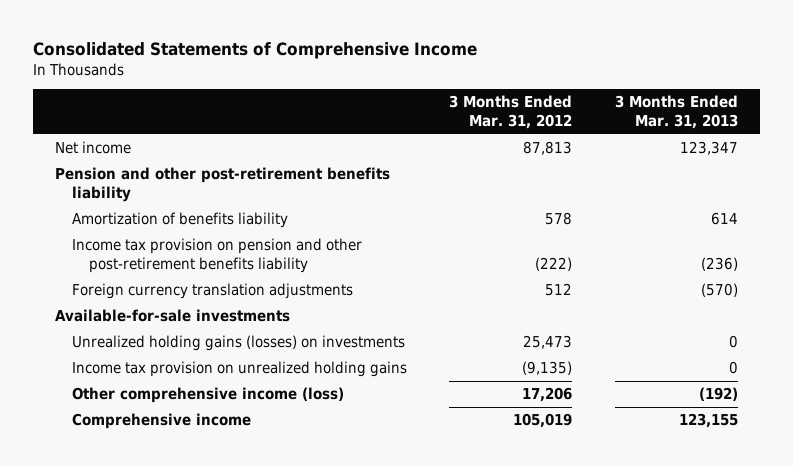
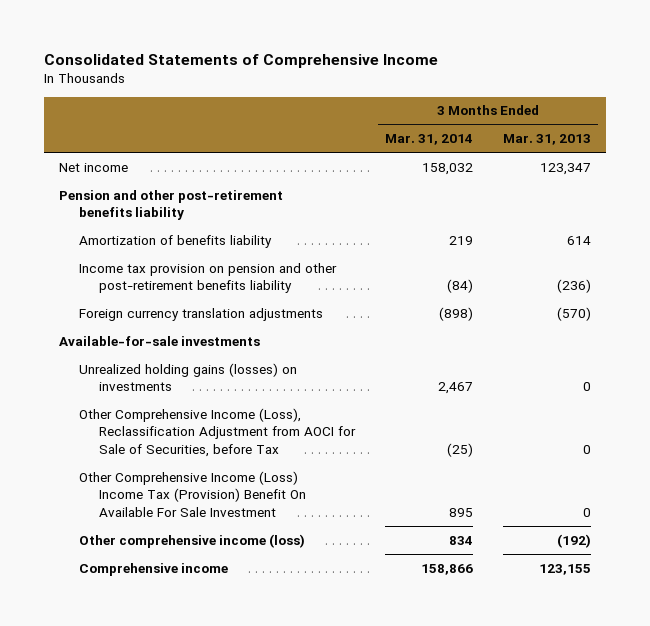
- | 3 Months Ended Mar. 31, 2012 | 3 Months Ended Mar. 31, 2013
+ | 3 Months Ended Mar. 31, 2014 | 3 Months Ended Mar. 31, 2013
- Income tax provision on unrealized holding gains | (9,135) | 0
+ Other Comprehensive Income (Loss), Reclassification Adjustment from AOCI for Sale of Securities, before Tax | (25) | 0
+ Other Comprehensive Income (Loss) Income Tax (Provision) Benefit On Available For Sale Investment | 895 | 0

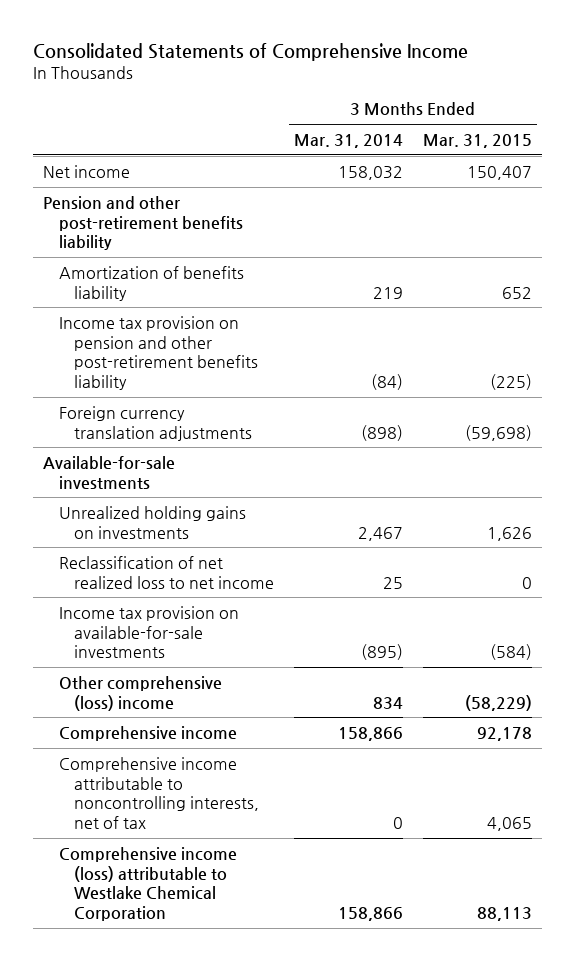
- | 3 Months Ended Mar. 31, 2014 | 3 Months Ended Mar. 31, 2013
+ | 3 Months Ended Mar. 31, 2014 | 3 Months Ended Mar. 31, 2015
- Unrealized holding gains (losses) on investments | 2,467 | 0
- Other Comprehensive Income (Loss), Reclassification Adjustment from AOCI for Sale of Securities, before Tax | (25) | 0
- Other Comprehensive Income (Loss) Income Tax (Provision) Benefit On Available For Sale Investment | 895 | 0
- Other comprehensive income (loss) | 834 | (192)
+ Unrealized holding gains on investments | 2,467 | 1,626
+ Reclassification of net realized loss to net income | 25 | 0
+ Income tax provision on available-for-sale investments | (895) | (584)
+ Other comprehensive (loss) income | 834 | (58,229)
+ Comprehensive income attributable to noncontrolling interests, net of tax | 0 | 4,065
+ Comprehensive income (loss) attributable to Westlake Chemical Corporation | 158,866 | 88,113

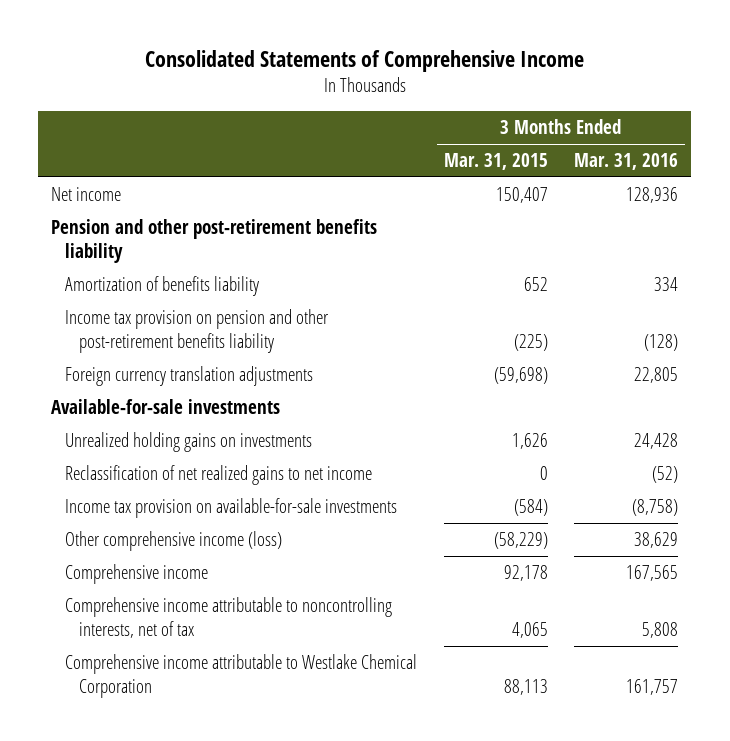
- | 3 Months Ended Mar. 31, 2014 | 3 Months Ended Mar. 31, 2015
+ | 3 Months Ended Mar. 31, 2015 | 3 Months Ended Mar. 31, 2016
- Reclassification of net realized loss to net income | 25 | 0
+ Reclassification of net realized gains to net income | 0 | (52)
- Other comprehensive (loss) income | 834 | (58,229)
+ Other comprehensive income (loss) | (58,229) | 38,629
- Comprehensive income (loss) attributable to Westlake Chemical Corporation | 158,866 | 88,113
+ Comprehensive income attributable to Westlake Chemical Corporation | 88,113 | 161,757

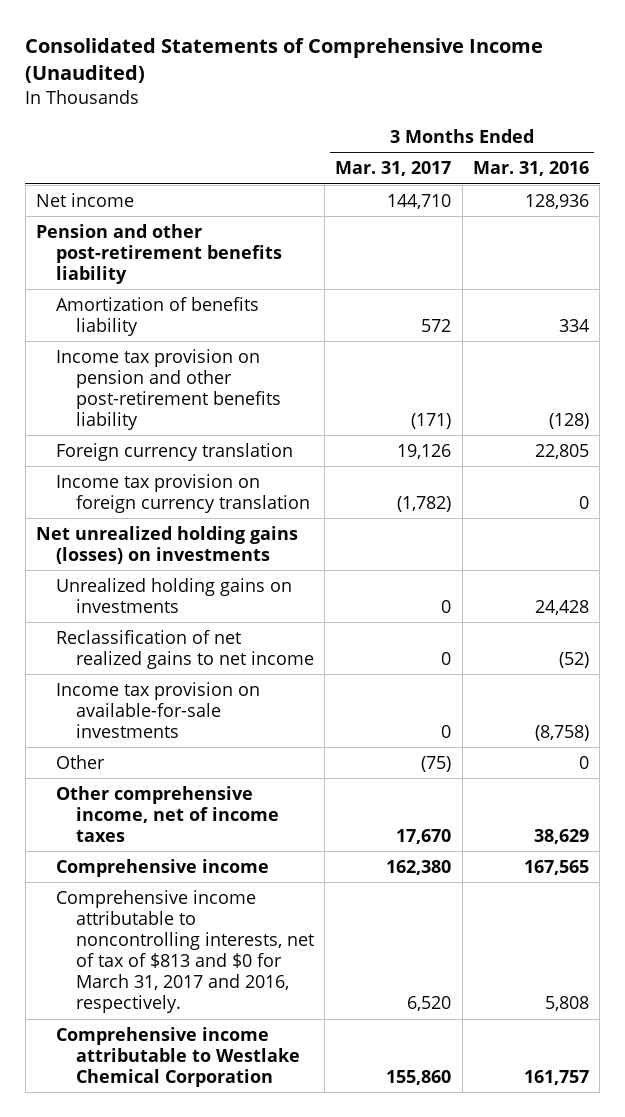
- Consolidated Statements of Comprehensive Income
+ Consolidated Statements of Comprehensive Income (Unaudited)
- | 3 Months Ended Mar. 31, 2015 | 3 Months Ended Mar. 31, 2016
+ | 3 Months Ended Mar. 31, 2017 | 3 Months Ended Mar. 31, 2016
- Foreign currency translation adjustments | (59,698) | 22,805
- Available-for-sale investments
+ Foreign currency translation | 19,126 | 22,805
+ Income tax provision on foreign currency translation | (1,782) | 0
+ Net unrealized holding gains (losses) on investments
- Other comprehensive income (loss) | (58,229) | 38,629
+ Other | (75) | 0
+ Other comprehensive income, net of income taxes | 17,670 | 38,629
- Comprehensive income attributable to noncontrolling interests, net of tax | 4,065 | 5,808
+ Comprehensive income attributable to noncontrolling interests, net of tax of $813 and $0 for March 31, 2017 and 2016, respectively. | 6,520 | 5,808

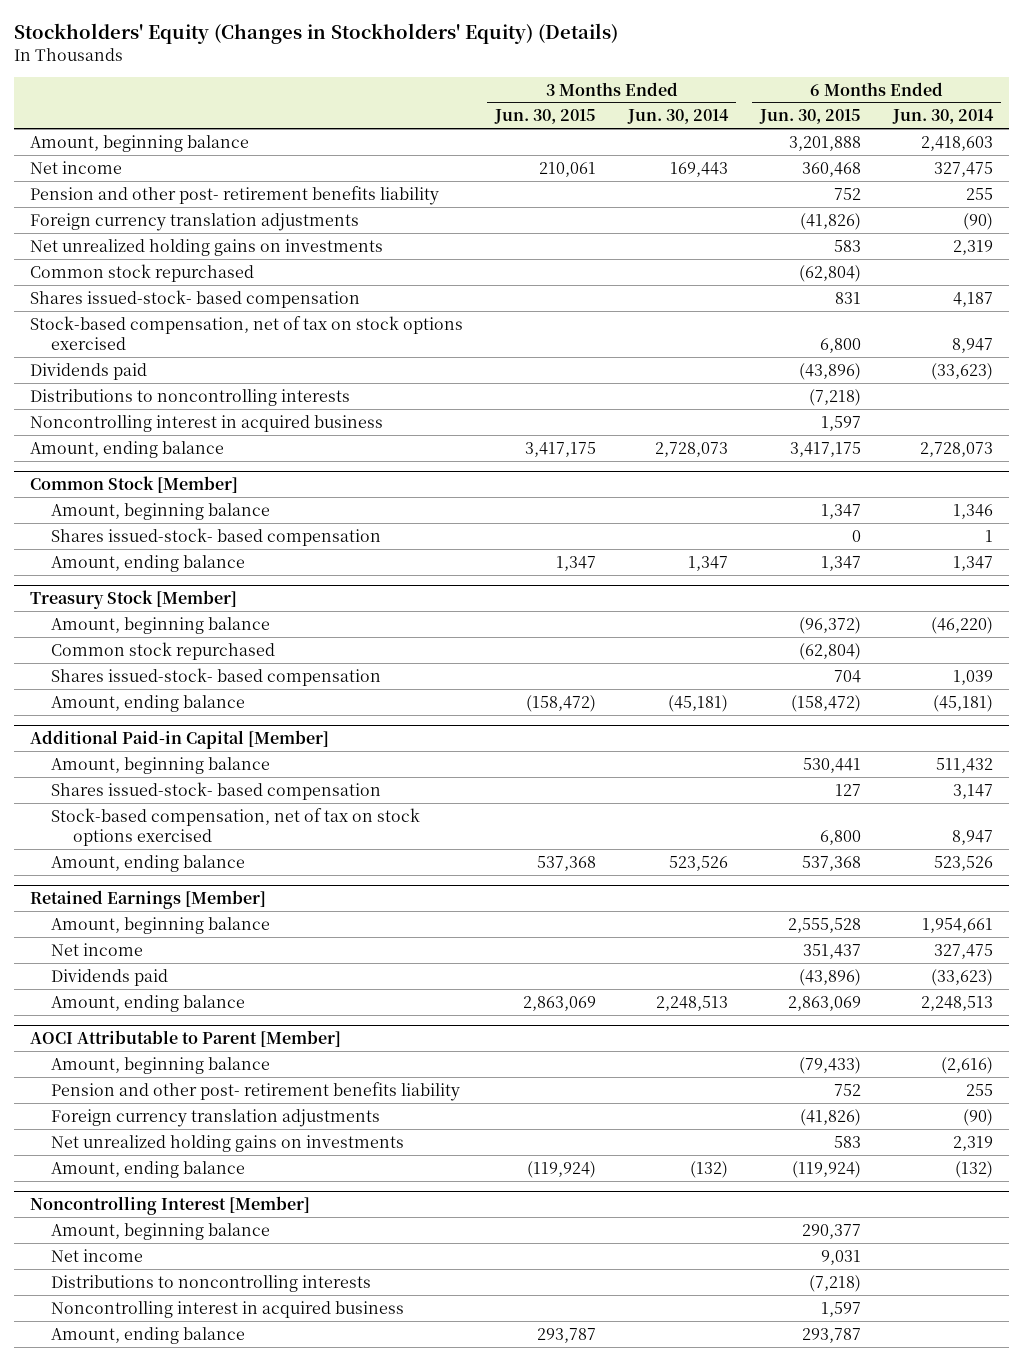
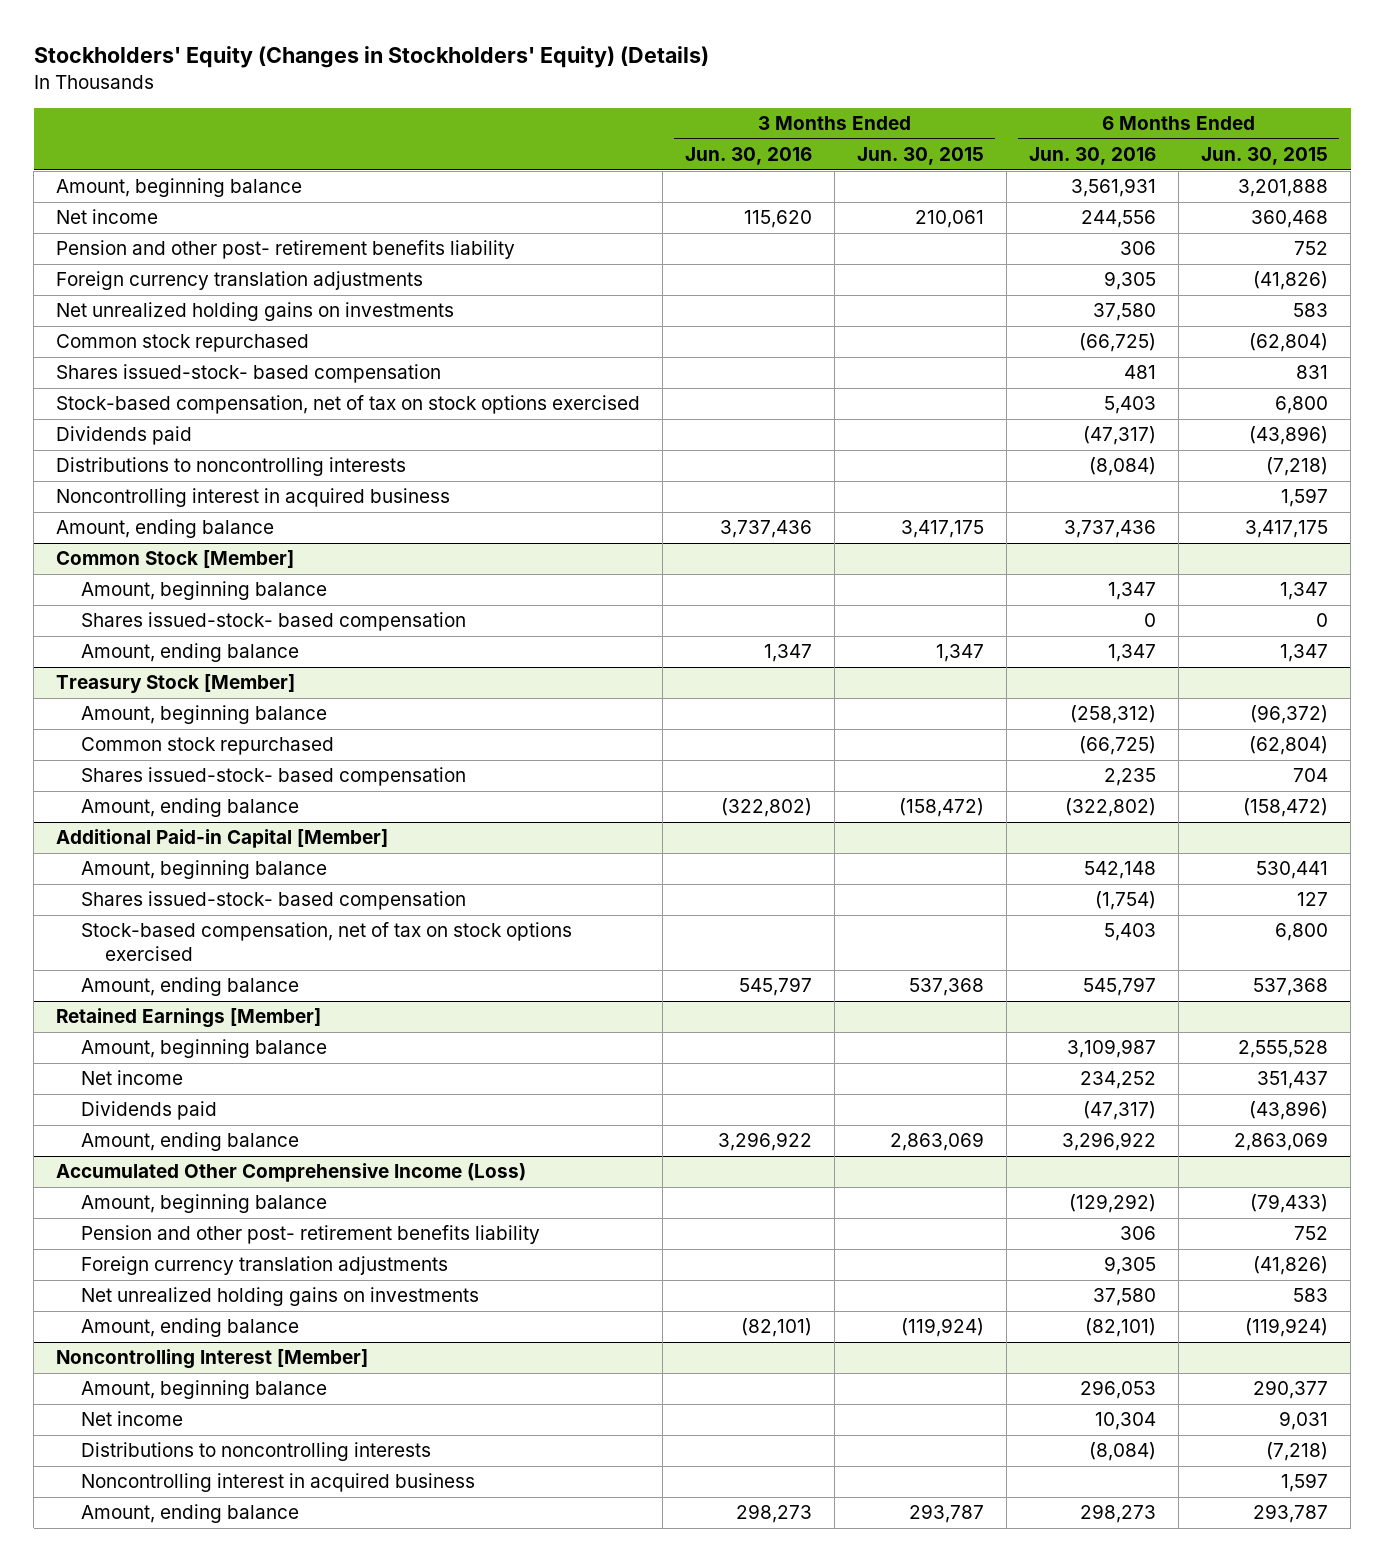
- | 3 Months Ended Jun. 30, 2015 | 3 Months Ended Jun. 30, 2014 | 6 Months Ended Jun. 30, 2015 | 6 Months Ended Jun. 30, 2014
+ | 3 Months Ended Jun. 30, 2016 | 3 Months Ended Jun. 30, 2015 | 6 Months Ended Jun. 30, 2016 | 6 Months Ended Jun. 30, 2015
- AOCI Attributable to Parent [Member]
+ Accumulated Other Comprehensive Income (Loss)

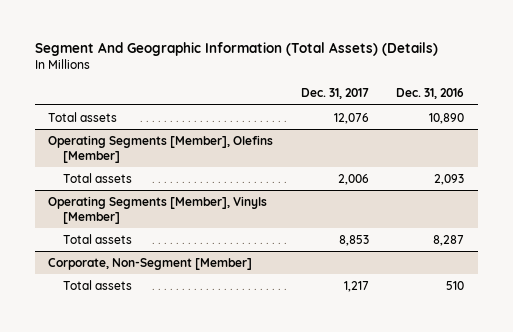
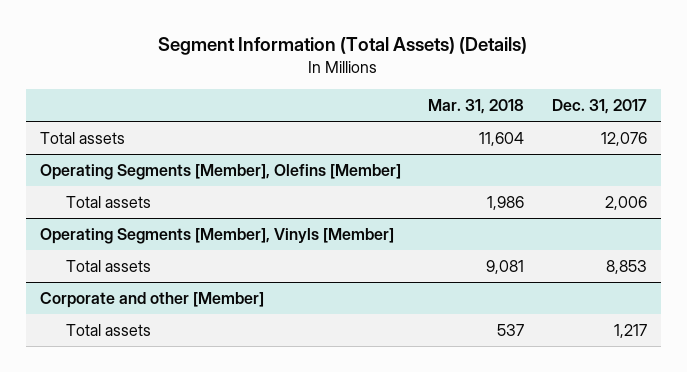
- Segment And Geographic Information (Total Assets) (Details)
+ Segment Information (Total Assets) (Details)
- | Dec. 31, 2017 | Dec. 31, 2016
+ | Mar. 31, 2018 | Dec. 31, 2017
- Corporate, Non-Segment [Member]
+ Corporate and other [Member]

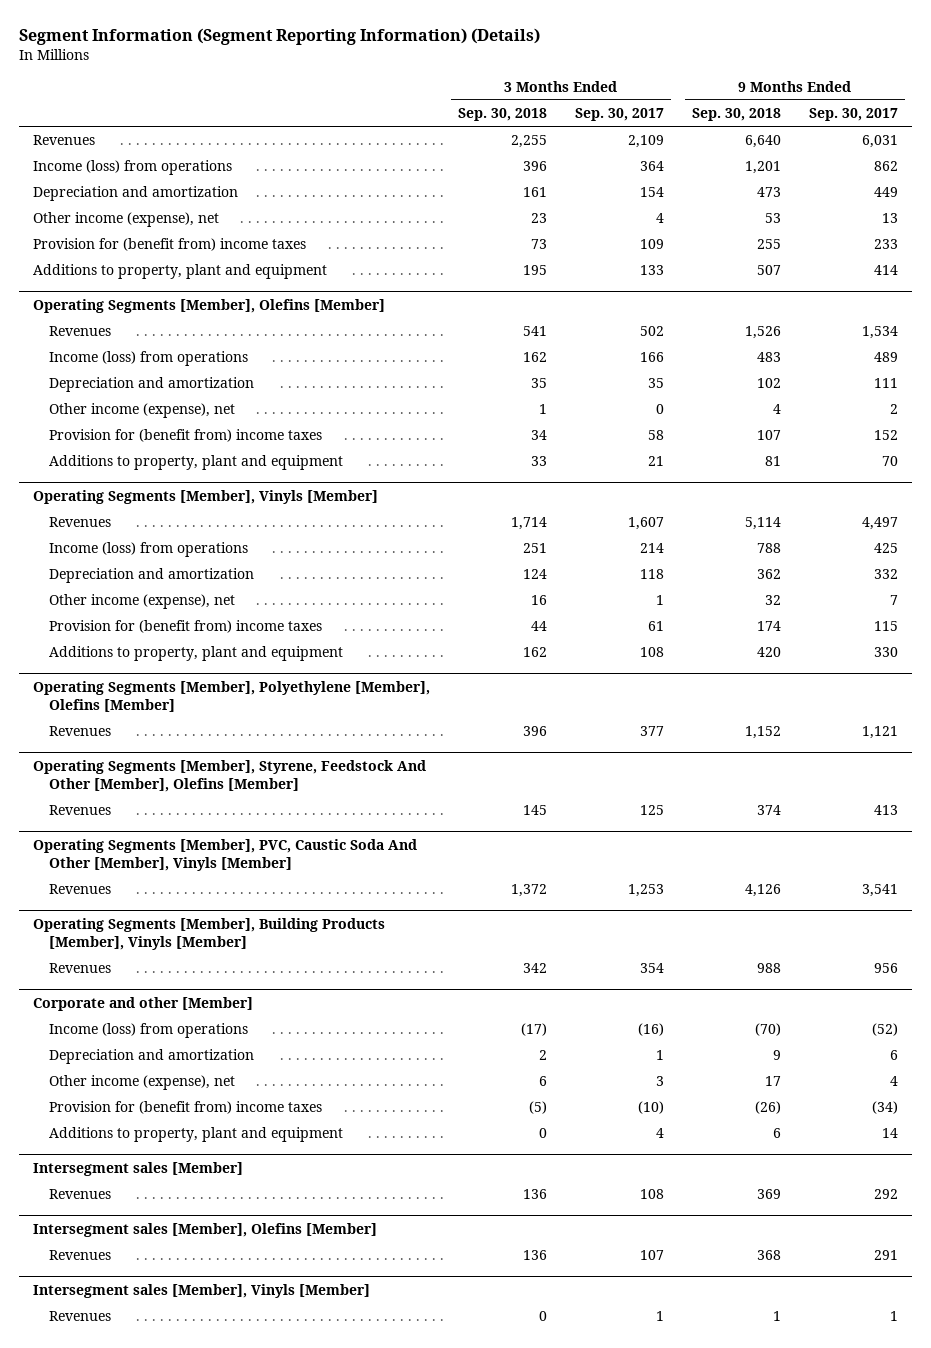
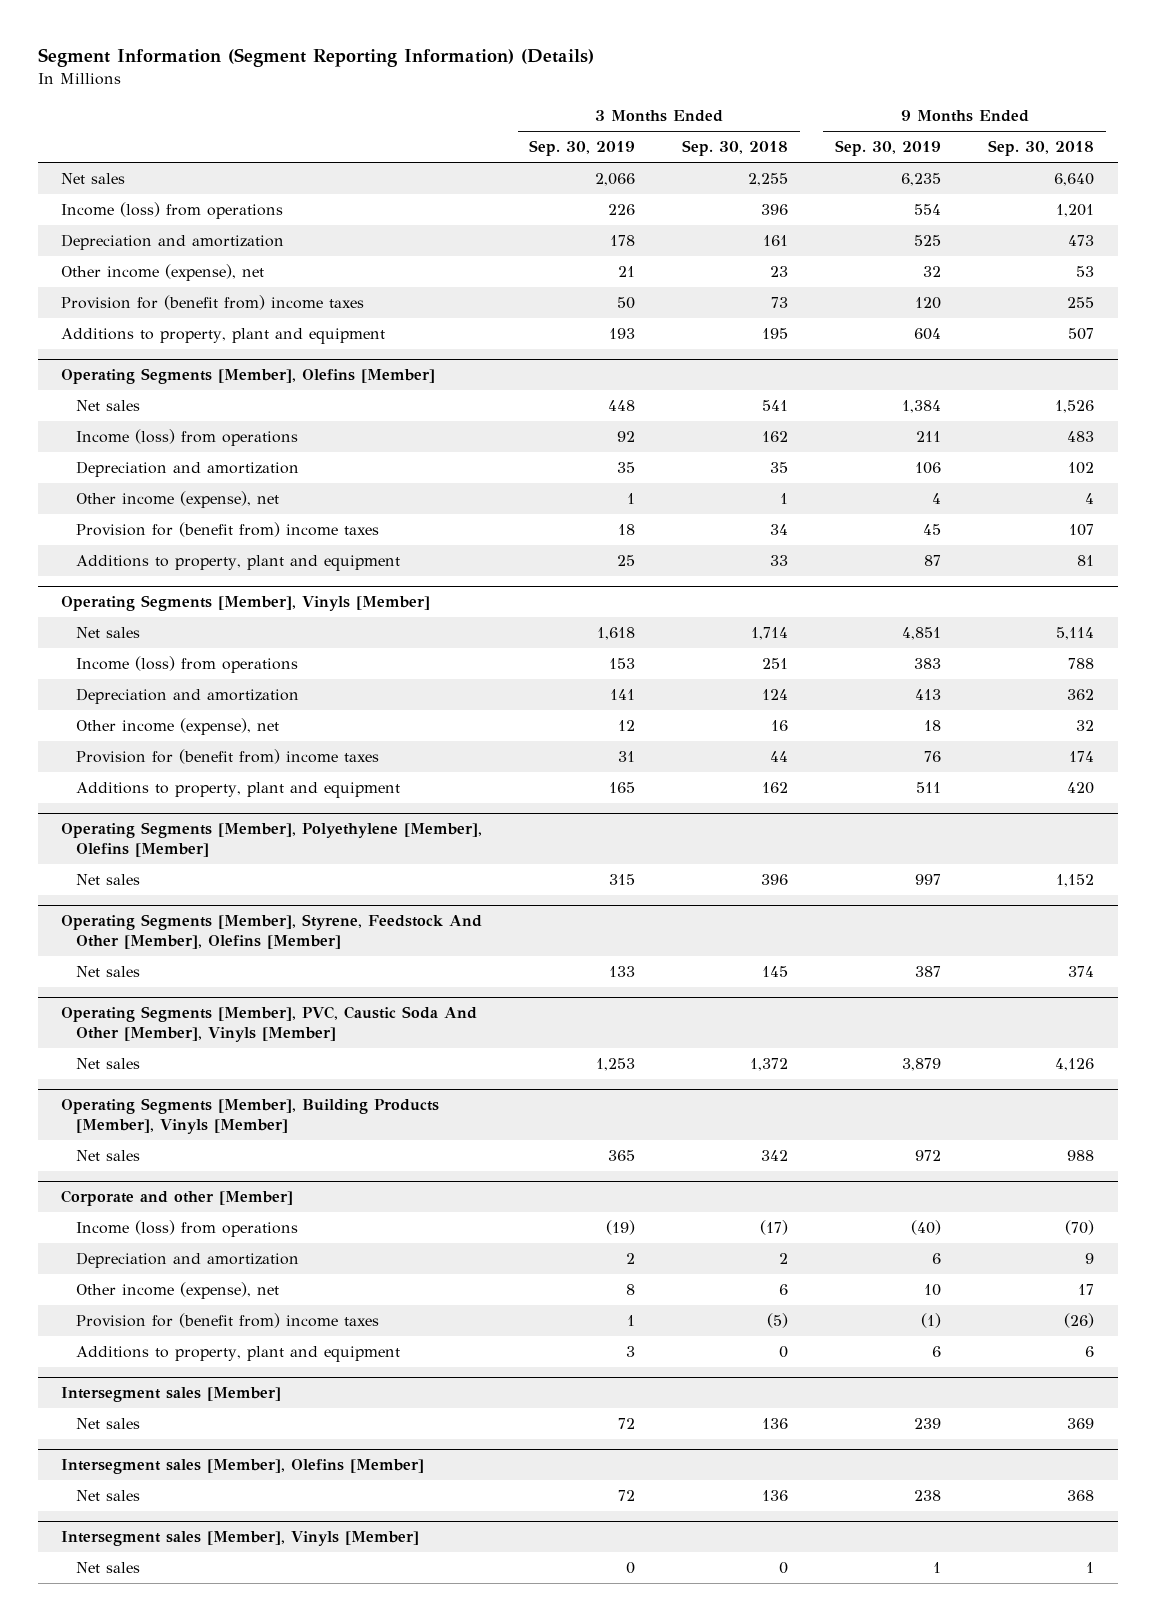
- | 3 Months Ended Sep. 30, 2018 | 3 Months Ended Sep. 30, 2017 | 9 Months Ended Sep. 30, 2018 | 9 Months Ended Sep. 30, 2017
+ | 3 Months Ended Sep. 30, 2019 | 3 Months Ended Sep. 30, 2018 | 9 Months Ended Sep. 30, 2019 | 9 Months Ended Sep. 30, 2018
- Revenues | 2,255 | 2,109 | 6,640 | 6,031
+ Net sales | 2,066 | 2,255 | 6,235 | 6,640
@ Operating Segments [Member], Olefins [Member]
- Revenues | 541 | 502 | 1,526 | 1,534
+ Net sales | 448 | 541 | 1,384 | 1,526
@ Operating Segments [Member], Vinyls [Member]
- Revenues | 1,714 | 1,607 | 5,114 | 4,497
+ Net sales | 1,618 | 1,714 | 4,851 | 5,114
@ Operating Segments [Member], Polyethylene [Member], Olefins [Member]
- Revenues | 396 | 377 | 1,152 | 1,121
+ Net sales | 315 | 396 | 997 | 1,152
@ Operating Segments [Member], Styrene, Feedstock And Other [Member], Olefins [Member]
- Revenues | 145 | 125 | 374 | 413
+ Net sales | 133 | 145 | 387 | 374
@ Operating Segments [Member], PVC, Caustic Soda And Other [Member], Vinyls [Member]
- Revenues | 1,372 | 1,253 | 4,126 | 3,541
+ Net sales | 1,253 | 1,372 | 3,879 | 4,126
@ Operating Segments [Member], Building Products [Member], Vinyls [Member]
- Revenues | 342 | 354 | 988 | 956
+ Net sales | 365 | 342 | 972 | 988
@ Intersegment sales [Member]
- Revenues | 136 | 108 | 369 | 292
+ Net sales | 72 | 136 | 239 | 369
@ Intersegment sales [Member], Olefins [Member]
- Revenues | 136 | 107 | 368 | 291
+ Net sales | 72 | 136 | 238 | 368
@ Intersegment sales [Member], Vinyls [Member]
- Revenues | 0 | 1 | 1 | 1
+ Net sales | 0 | 0 | 1 | 1

